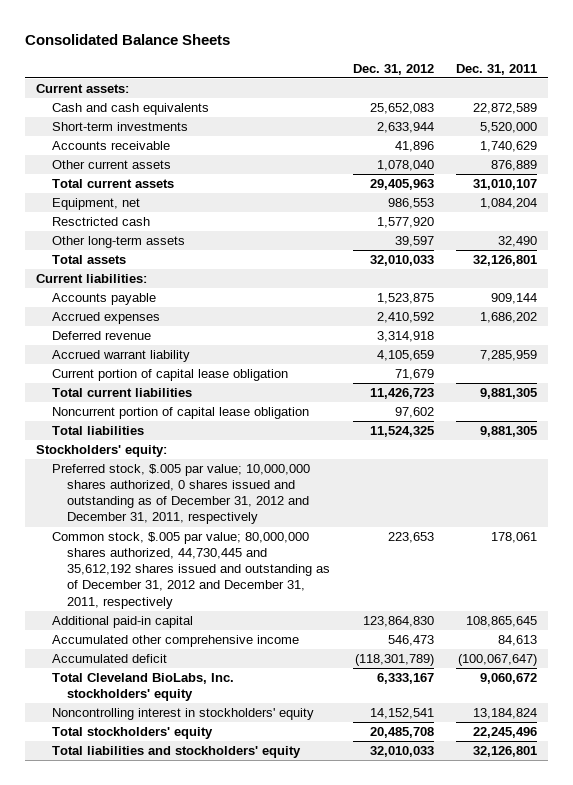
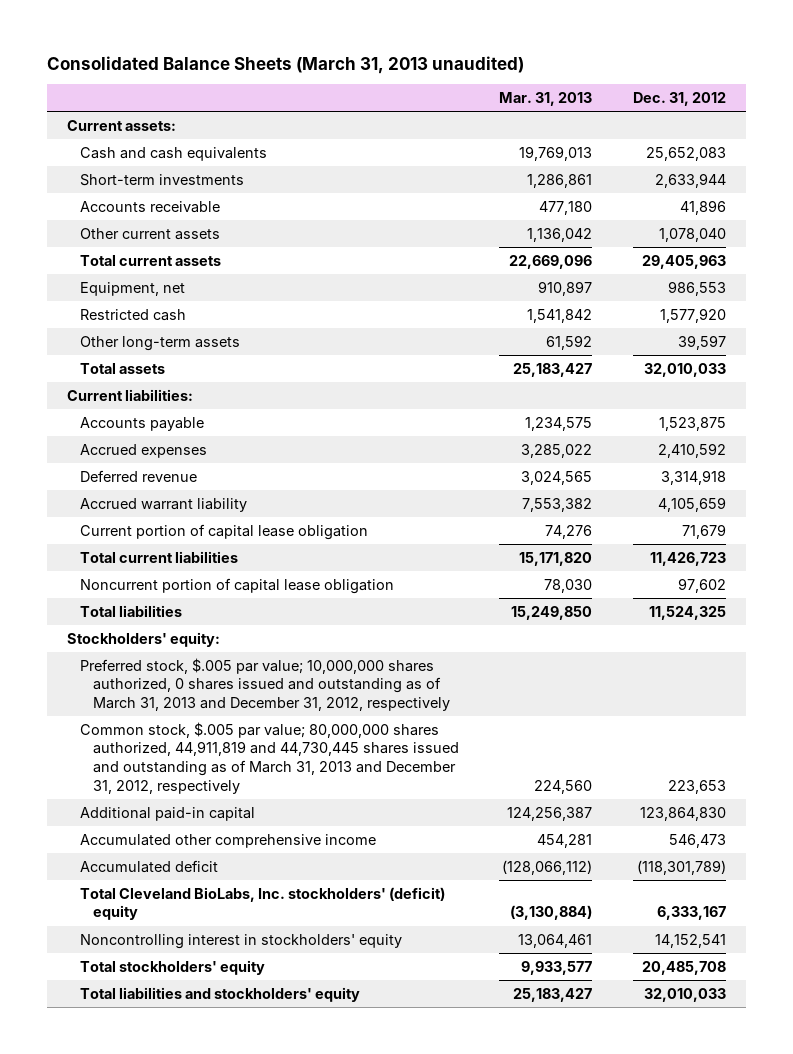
- Consolidated Balance Sheets
+ Consolidated Balance Sheets (March 31, 2013 unaudited)
- | Dec. 31, 2012 | Dec. 31, 2011
+ | Mar. 31, 2013 | Dec. 31, 2012
- Resctricted cash | 1,577,920 |
+ Restricted cash | 1,541,842 | 1,577,920
- Preferred stock, $.005 par value; 10,000,000 shares authorized, 0 shares issued and outstanding as of December 31, 2012 and December 31, 2011, respectively
- Common stock, $.005 par value; 80,000,000 shares authorized, 44,730,445 and 35,612,192 shares issued and outstanding as of December 31, 2012 and December 31, 2011, respectively | 223,653 | 178,061
+ Preferred stock, $.005 par value; 10,000,000 shares authorized, 0 shares issued and outstanding as of March 31, 2013 and December 31, 2012, respectively
+ Common stock, $.005 par value; 80,000,000 shares authorized, 44,911,819 and 44,730,445 shares issued and outstanding as of March 31, 2013 and December 31, 2012, respectively | 224,560 | 223,653
- Total Cleveland BioLabs, Inc. stockholders' equity | 6,333,167 | 9,060,672
+ Total Cleveland BioLabs, Inc. stockholders' (deficit) equity | (3,130,884) | 6,333,167

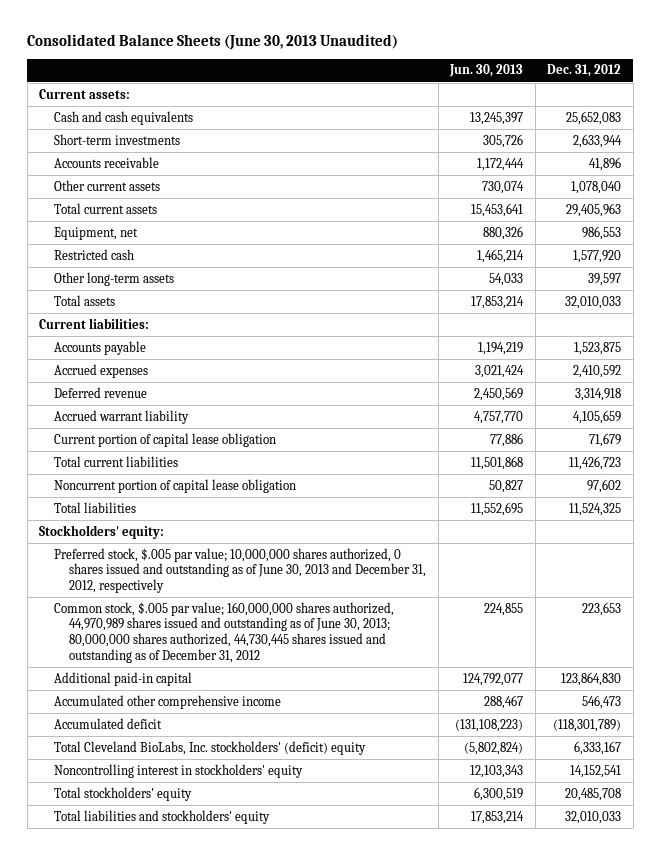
- Consolidated Balance Sheets (March 31, 2013 unaudited)
+ Consolidated Balance Sheets (June 30, 2013 Unaudited)
- | Mar. 31, 2013 | Dec. 31, 2012
+ | Jun. 30, 2013 | Dec. 31, 2012
- Preferred stock, $.005 par value; 10,000,000 shares authorized, 0 shares issued and outstanding as of March 31, 2013 and December 31, 2012, respectively
- Common stock, $.005 par value; 80,000,000 shares authorized, 44,911,819 and 44,730,445 shares issued and outstanding as of March 31, 2013 and December 31, 2012, respectively | 224,560 | 223,653
+ Preferred stock, $.005 par value; 10,000,000 shares authorized, 0 shares issued and outstanding as of June 30, 2013 and December 31, 2012, respectively
+ Common stock, $.005 par value; 160,000,000 shares authorized, 44,970,989 shares issued and outstanding as of June 30, 2013; 80,000,000 shares authorized, 44,730,445 shares issued and outstanding as of December 31, 2012 | 224,855 | 223,653

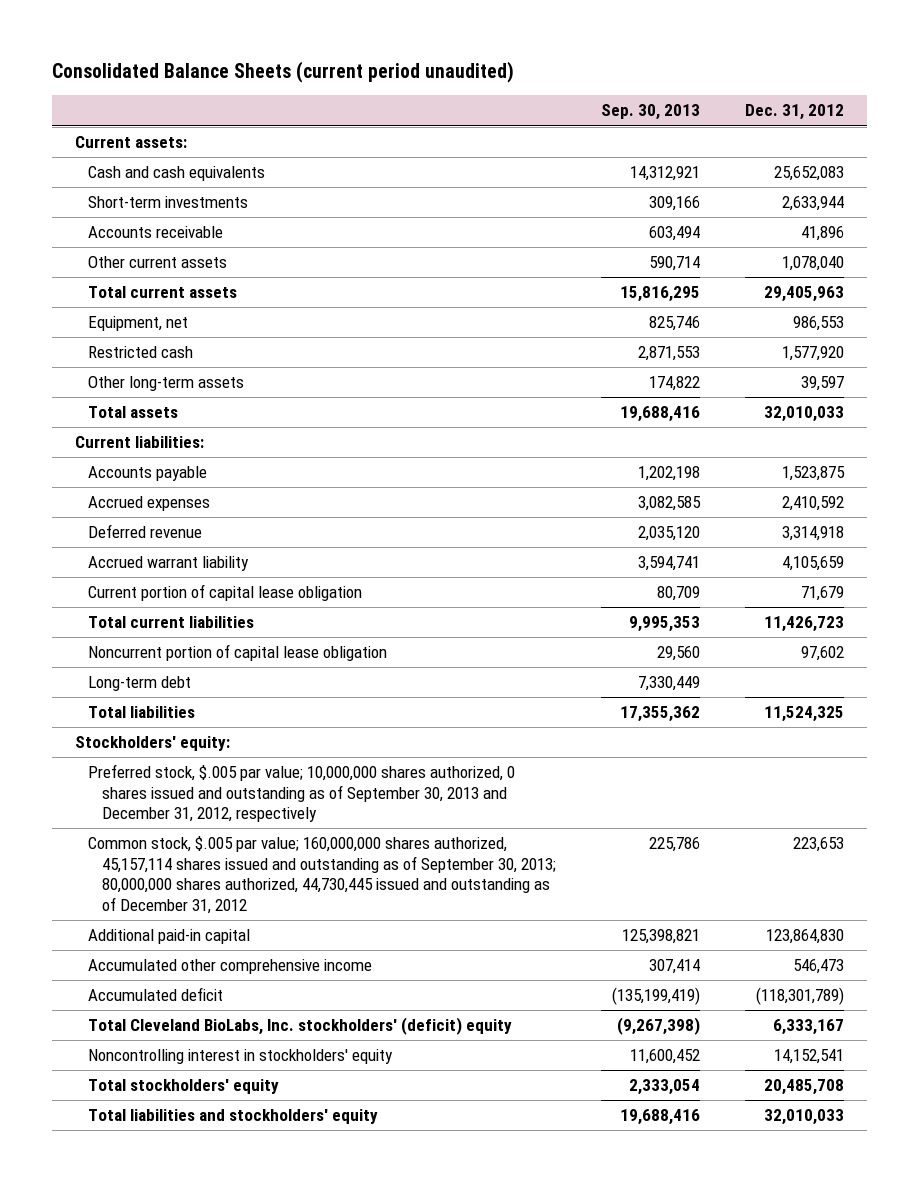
- Consolidated Balance Sheets (June 30, 2013 Unaudited)
+ Consolidated Balance Sheets (current period unaudited)
- | Jun. 30, 2013 | Dec. 31, 2012
+ | Sep. 30, 2013 | Dec. 31, 2012
+ Long-term debt | 7,330,449 |
- Preferred stock, $.005 par value; 10,000,000 shares authorized, 0 shares issued and outstanding as of June 30, 2013 and December 31, 2012, respectively
- Common stock, $.005 par value; 160,000,000 shares authorized, 44,970,989 shares issued and outstanding as of June 30, 2013; 80,000,000 shares authorized, 44,730,445 shares issued and outstanding as of December 31, 2012 | 224,855 | 223,653
+ Preferred stock, $.005 par value; 10,000,000 shares authorized, 0 shares issued and outstanding as of September 30, 2013 and December 31, 2012, respectively
+ Common stock, $.005 par value; 160,000,000 shares authorized, 45,157,114 shares issued and outstanding as of September 30, 2013; 80,000,000 shares authorized, 44,730,445 issued and outstanding as of December 31, 2012 | 225,786 | 223,653

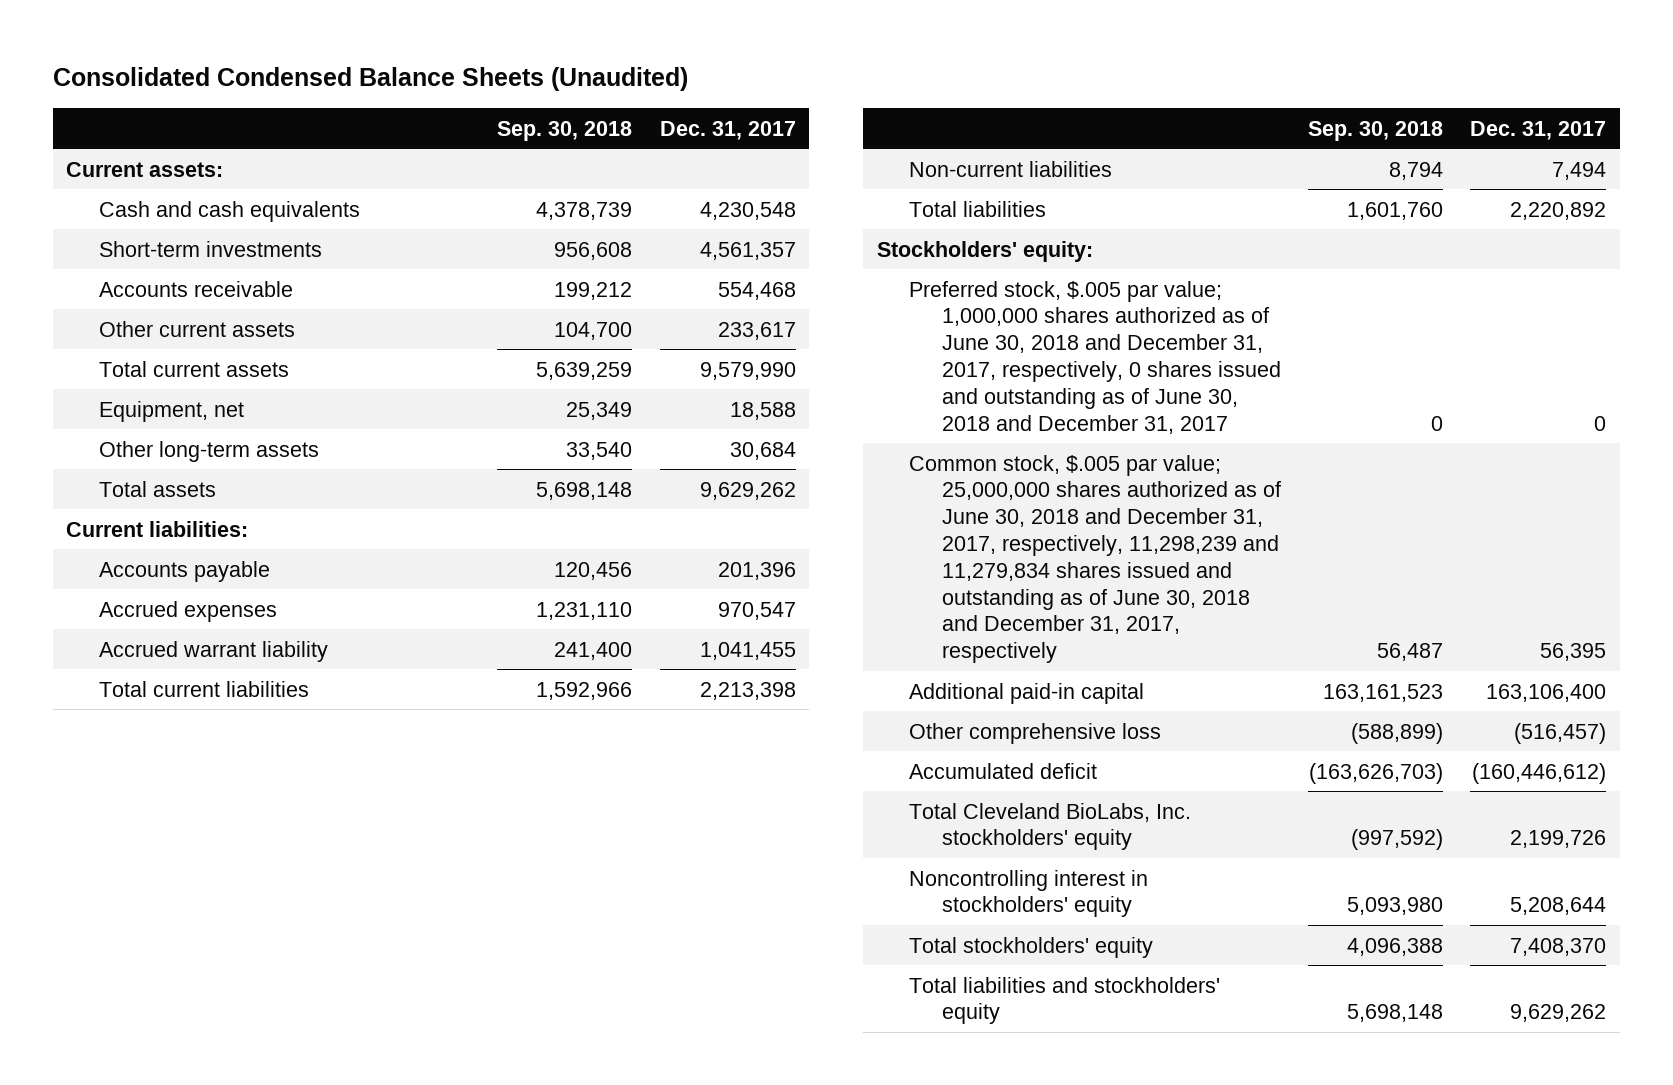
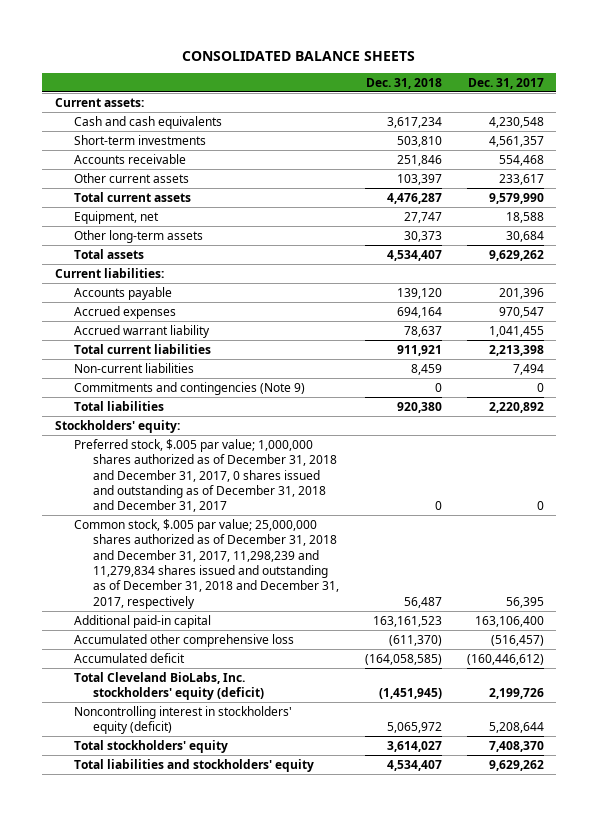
- Consolidated Condensed Balance Sheets (Unaudited)
+ CONSOLIDATED BALANCE SHEETS
- | Sep. 30, 2018 | Dec. 31, 2017
+ | Dec. 31, 2018 | Dec. 31, 2017
+ Commitments and contingencies (Note 9) | 0 | 0
- Preferred stock, $.005 par value; 1,000,000 shares authorized as of June 30, 2018 and December 31, 2017, respectively, 0 shares issued and outstanding as of June 30, 2018 and December 31, 2017 | 0 | 0
- Common stock, $.005 par value; 25,000,000 shares authorized as of June 30, 2018 and December 31, 2017, respectively, 11,298,239 and 11,279,834 shares issued and outstanding as of June 30, 2018 and December 31, 2017, respectively | 56,487 | 56,395
+ Preferred stock, $.005 par value; 1,000,000 shares authorized as of December 31, 2018 and December 31, 2017, 0 shares issued and outstanding as of December 31, 2018 and December 31, 2017 | 0 | 0
+ Common stock, $.005 par value; 25,000,000 shares authorized as of December 31, 2018 and December 31, 2017, 11,298,239 and 11,279,834 shares issued and outstanding as of December 31, 2018 and December 31, 2017, respectively | 56,487 | 56,395
- Other comprehensive loss | (588,899) | (516,457)
+ Accumulated other comprehensive loss | (611,370) | (516,457)
- Total Cleveland BioLabs, Inc. stockholders' equity | (997,592) | 2,199,726
- Noncontrolling interest in stockholders' equity | 5,093,980 | 5,208,644
+ Total Cleveland BioLabs, Inc. stockholders' equity (deficit) | (1,451,945) | 2,199,726
+ Noncontrolling interest in stockholders' equity (deficit) | 5,065,972 | 5,208,644

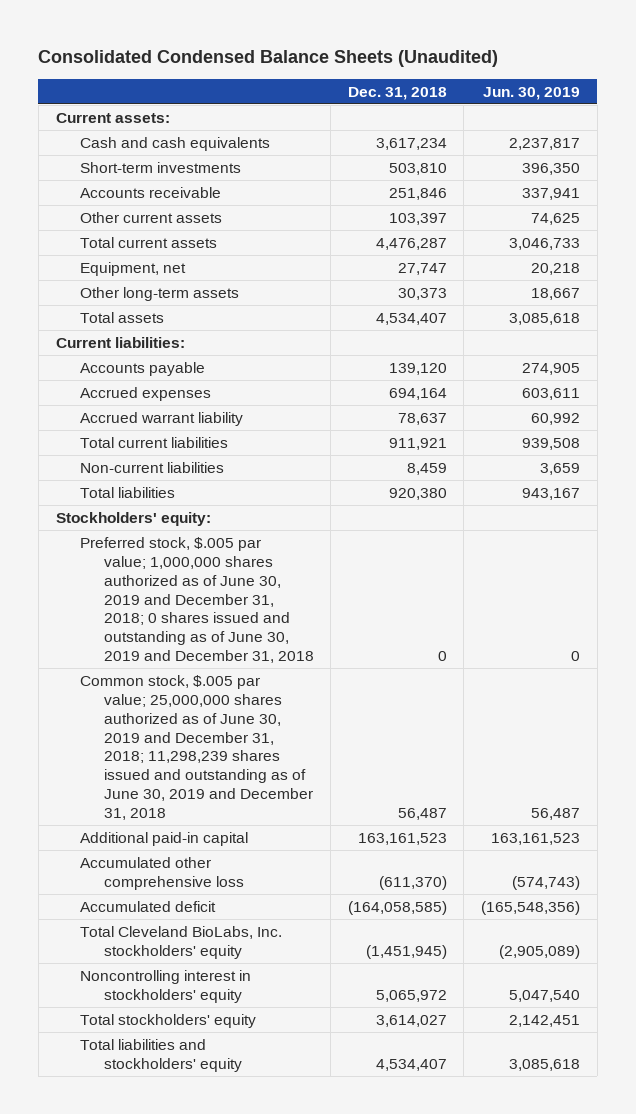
- CONSOLIDATED BALANCE SHEETS
+ Consolidated Condensed Balance Sheets (Unaudited)
- | Dec. 31, 2018 | Dec. 31, 2017
+ | Dec. 31, 2018 | Jun. 30, 2019
- Commitments and contingencies (Note 9) | 0 | 0
- Preferred stock, $.005 par value; 1,000,000 shares authorized as of December 31, 2018 and December 31, 2017, 0 shares issued and outstanding as of December 31, 2018 and December 31, 2017 | 0 | 0
- Common stock, $.005 par value; 25,000,000 shares authorized as of December 31, 2018 and December 31, 2017, 11,298,239 and 11,279,834 shares issued and outstanding as of December 31, 2018 and December 31, 2017, respectively | 56,487 | 56,395
+ Preferred stock, $.005 par value; 1,000,000 shares authorized as of June 30, 2019 and December 31, 2018; 0 shares issued and outstanding as of June 30, 2019 and December 31, 2018 | 0 | 0
+ Common stock, $.005 par value; 25,000,000 shares authorized as of June 30, 2019 and December 31, 2018; 11,298,239 shares issued and outstanding as of June 30, 2019 and December 31, 2018 | 56,487 | 56,487
- Total Cleveland BioLabs, Inc. stockholders' equity (deficit) | (1,451,945) | 2,199,726
- Noncontrolling interest in stockholders' equity (deficit) | 5,065,972 | 5,208,644
+ Total Cleveland BioLabs, Inc. stockholders' equity | (1,451,945) | (2,905,089)
+ Noncontrolling interest in stockholders' equity | 5,065,972 | 5,047,540

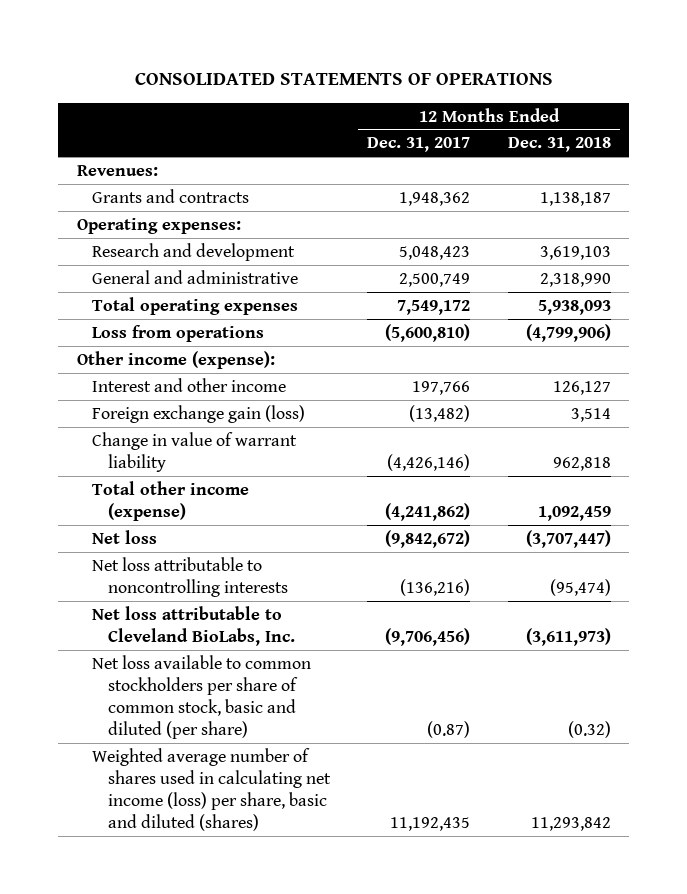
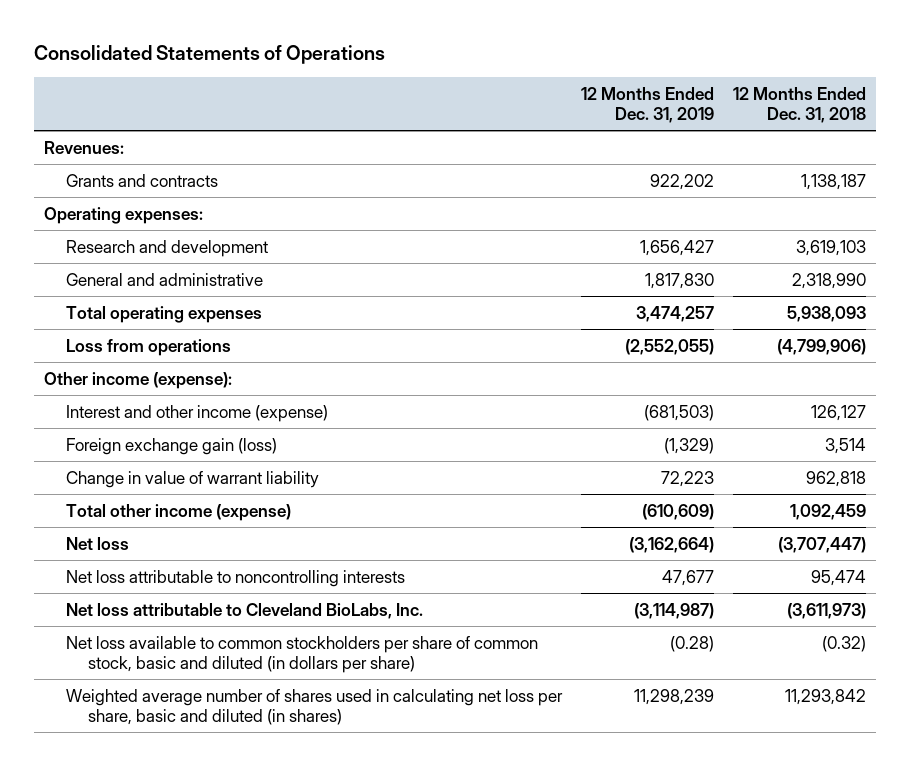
- CONSOLIDATED STATEMENTS OF OPERATIONS
+ Consolidated Statements of Operations
- | 12 Months Ended Dec. 31, 2017 | 12 Months Ended Dec. 31, 2018
+ | 12 Months Ended Dec. 31, 2019 | 12 Months Ended Dec. 31, 2018
- Interest and other income | 197,766 | 126,127
+ Interest and other income (expense) | (681,503) | 126,127
- Net loss attributable to noncontrolling interests | (136,216) | (95,474)
+ Net loss attributable to noncontrolling interests | 47,677 | 95,474
- Net loss available to common stockholders per share of common stock, basic and diluted (per share) | (0.87) | (0.32)
- Weighted average number of shares used in calculating net income (loss) per share, basic and diluted (shares) | 11,192,435 | 11,293,842
+ Net loss available to common stockholders per share of common stock, basic and diluted (in dollars per share) | (0.28) | (0.32)
+ Weighted average number of shares used in calculating net loss per share, basic and diluted (in shares) | 11,298,239 | 11,293,842

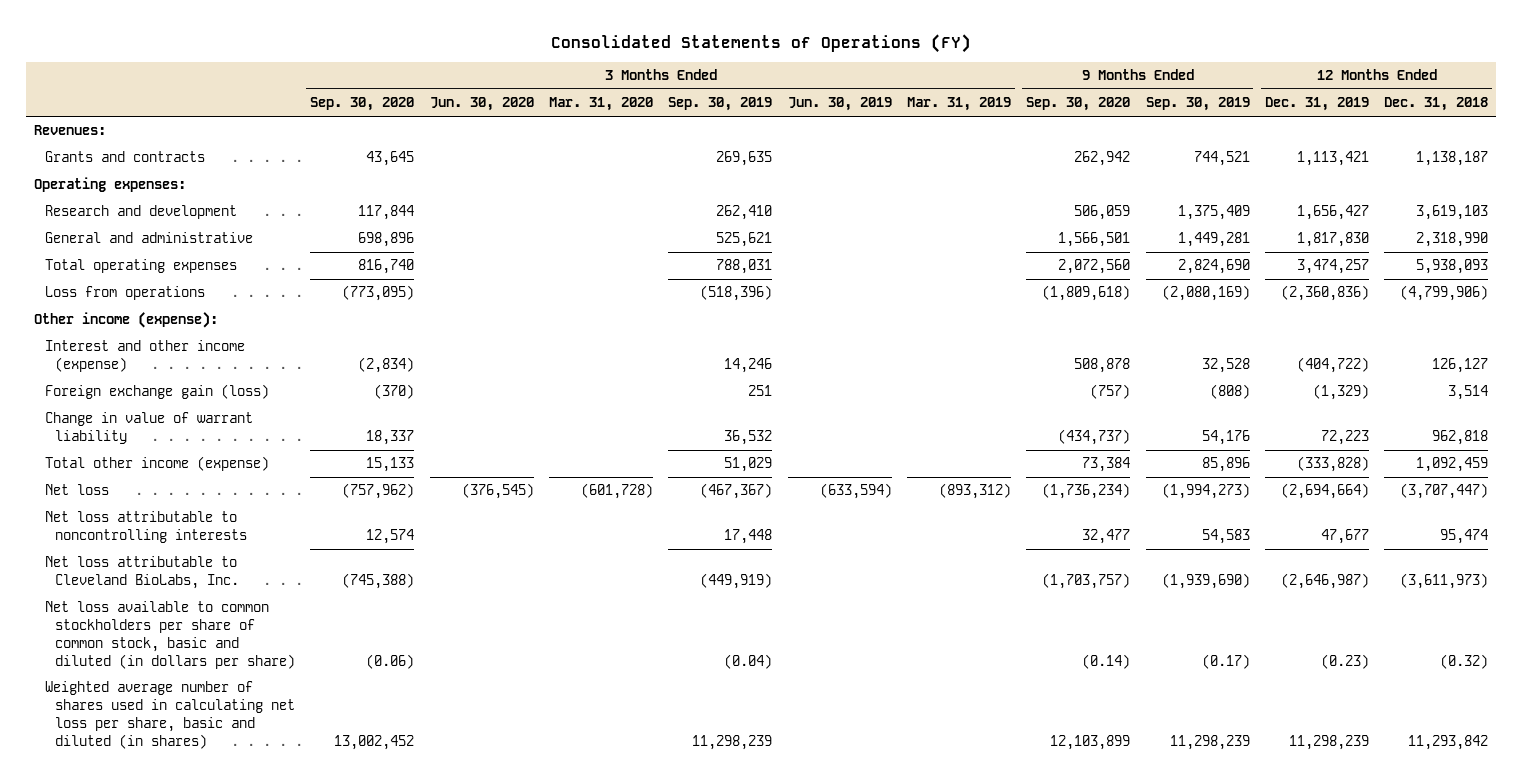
- Consolidated Statements of Operations
+ Consolidated Statements of Operations (FY)
- | 12 Months Ended Dec. 31, 2019 | 12 Months Ended Dec. 31, 2018
+ | 3 Months Ended Sep. 30, 2020 | 3 Months Ended Jun. 30, 2020 | 3 Months Ended Mar. 31, 2020 | 3 Months Ended Sep. 30, 2019 | 3 Months Ended Jun. 30, 2019 | 3 Months Ended Mar. 31, 2019 | 9 Months Ended Sep. 30, 2020 | 9 Months Ended Sep. 30, 2019 | 12 Months Ended Dec. 31, 2019 | 12 Months Ended Dec. 31, 2018
- Grants and contracts | 922,202 | 1,138,187
+ Grants and contracts | 43,645 | | | 269,635 | | | 262,942 | 744,521 | 1,113,421 | 1,138,187
- Loss from operations | (2,552,055) | (4,799,906)
+ Loss from operations | (773,095) | | | (518,396) | | | (1,809,618) | (2,080,169) | (2,360,836) | (4,799,906)
- Interest and other income (expense) | (681,503) | 126,127
+ Interest and other income (expense) | (2,834) | | | 14,246 | | | 508,878 | 32,528 | (404,722) | 126,127
- Total other income (expense) | (610,609) | 1,092,459
- Net loss | (3,162,664) | (3,707,447)
+ Total other income (expense) | 15,133 | | | 51,029 | | | 73,384 | 85,896 | (333,828) | 1,092,459
+ Net loss | (757,962) | (376,545) | (601,728) | (467,367) | (633,594) | (893,312) | (1,736,234) | (1,994,273) | (2,694,664) | (3,707,447)
- Net loss attributable to Cleveland BioLabs, Inc. | (3,114,987) | (3,611,973)
- Net loss available to common stockholders per share of common stock, basic and diluted (in dollars per share) | (0.28) | (0.32)
+ Net loss attributable to Cleveland BioLabs, Inc. | (745,388) | | | (449,919) | | | (1,703,757) | (1,939,690) | (2,646,987) | (3,611,973)
+ Net loss available to common stockholders per share of common stock, basic and diluted (in dollars per share) | (0.06) | | | (0.04) | | | (0.14) | (0.17) | (0.23) | (0.32)

